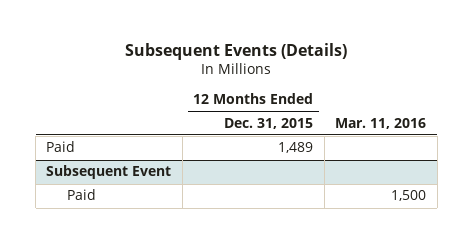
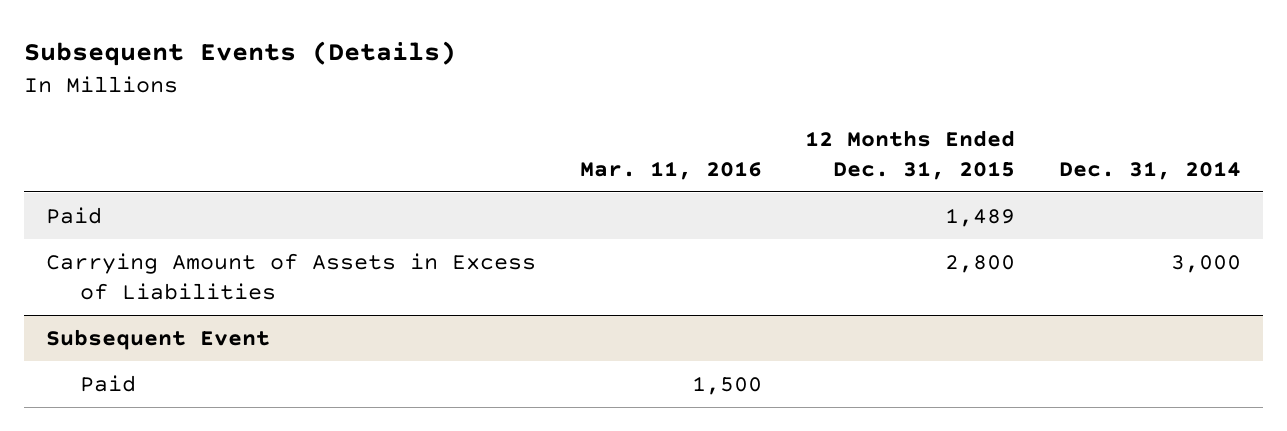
- | 12 Months Ended Dec. 31, 2015 | Mar. 11, 2016
+ | Mar. 11, 2016 | 12 Months Ended Dec. 31, 2015 | Dec. 31, 2014
+ Carrying Amount of Assets in Excess of Liabilities | | 2,800 | 3,000

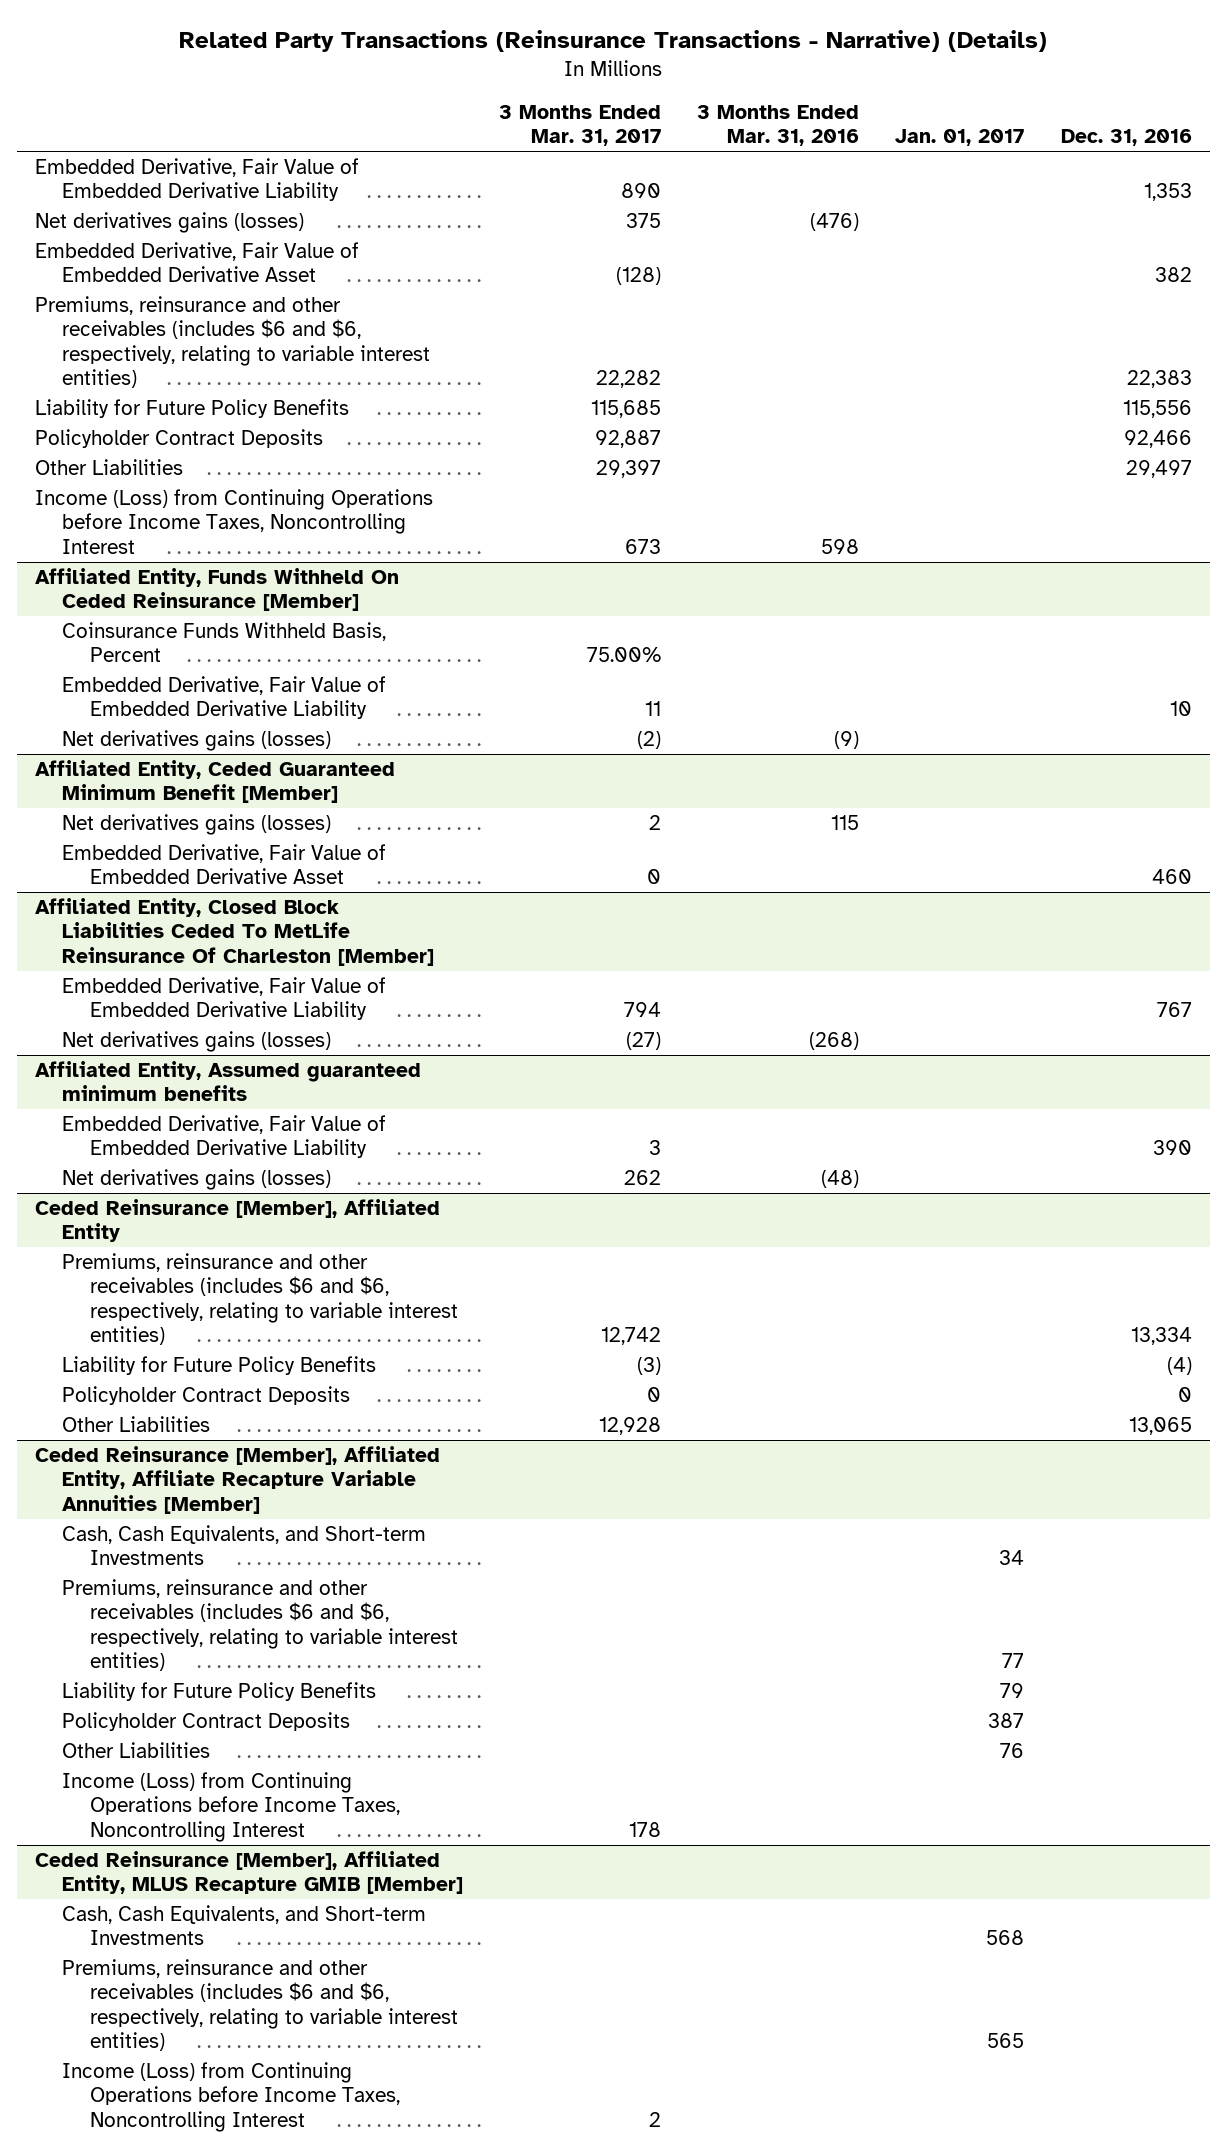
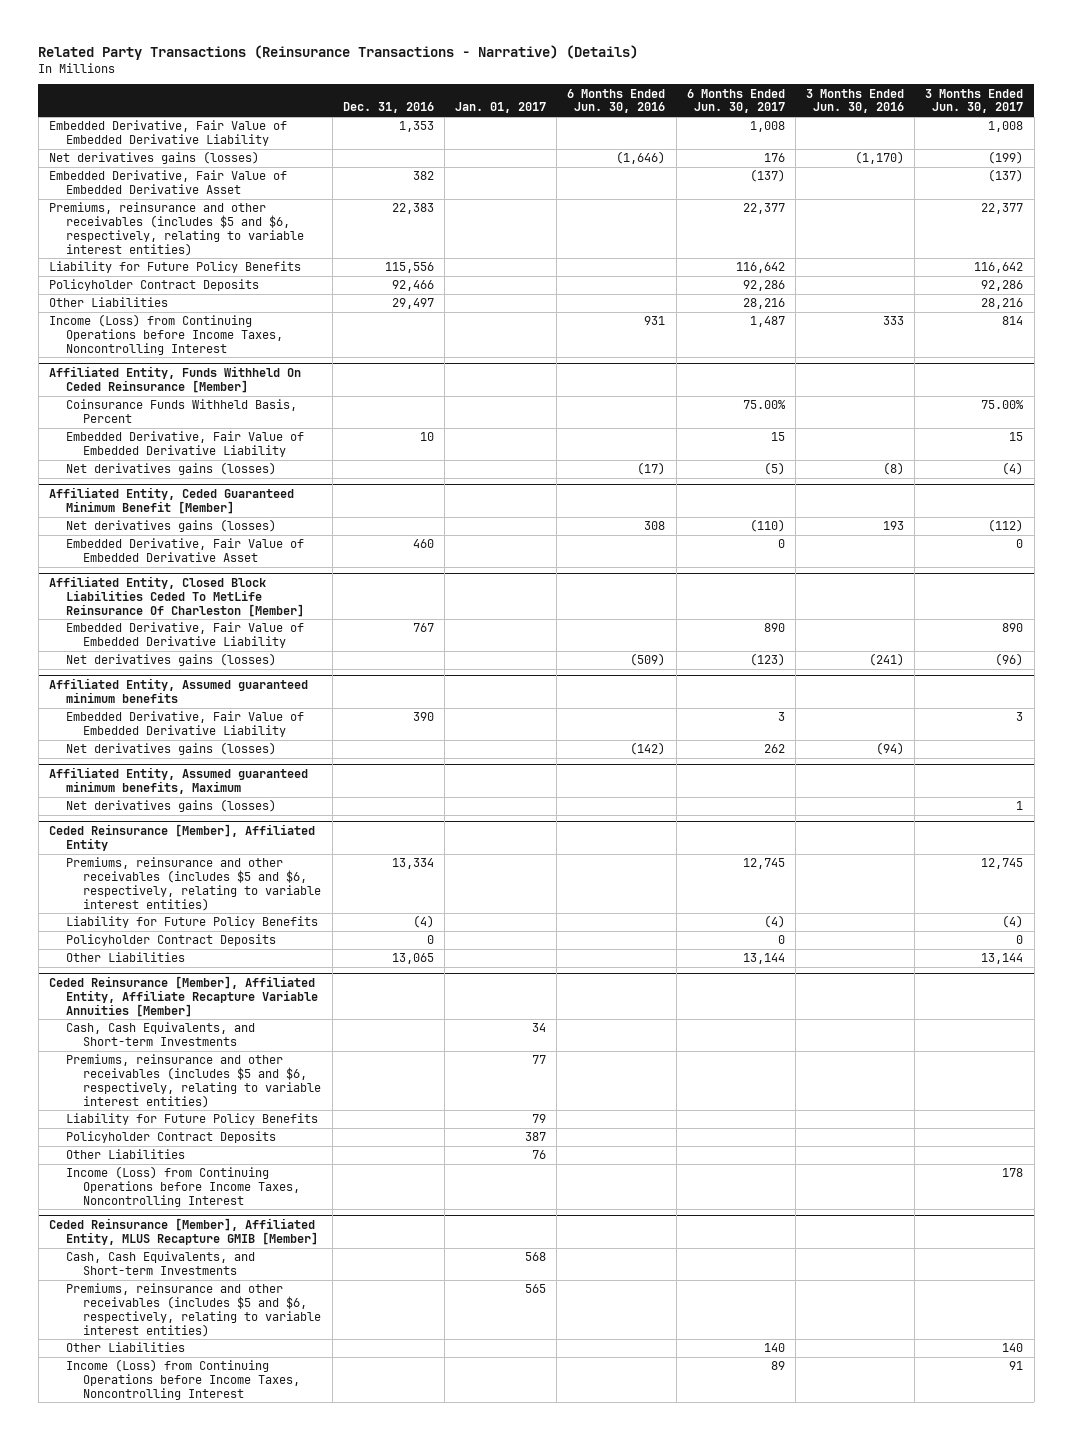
- | 3 Months Ended Mar. 31, 2017 | 3 Months Ended Mar. 31, 2016 | Jan. 01, 2017 | Dec. 31, 2016
+ | Dec. 31, 2016 | Jan. 01, 2017 | 6 Months Ended Jun. 30, 2016 | 6 Months Ended Jun. 30, 2017 | 3 Months Ended Jun. 30, 2016 | 3 Months Ended Jun. 30, 2017
- Premiums, reinsurance and other receivables (includes $6 and $6, respectively, relating to variable interest entities) | 22,282 | | | 22,383
+ Premiums, reinsurance and other receivables (includes $5 and $6, respectively, relating to variable interest entities) | 22,383 | | | 22,377 | | 22,377
+ Affiliated Entity, Assumed guaranteed minimum benefits, Maximum
+ Net derivatives gains (losses) | | | | | | 1
@ Ceded Reinsurance [Member], Affiliated Entity
- Premiums, reinsurance and other receivables (includes $6 and $6, respectively, relating to variable interest entities) | 12,742 | | | 13,334
+ Premiums, reinsurance and other receivables (includes $5 and $6, respectively, relating to variable interest entities) | 13,334 | | | 12,745 | | 12,745
@ Ceded Reinsurance [Member], Affiliated Entity, Affiliate Recapture Variable Annuities [Member]
- Premiums, reinsurance and other receivables (includes $6 and $6, respectively, relating to variable interest entities) | | | 77 |
+ Premiums, reinsurance and other receivables (includes $5 and $6, respectively, relating to variable interest entities) | | 77 | | | |
@ Ceded Reinsurance [Member], Affiliated Entity, MLUS Recapture GMIB [Member]
- Premiums, reinsurance and other receivables (includes $6 and $6, respectively, relating to variable interest entities) | | | 565 |
+ Premiums, reinsurance and other receivables (includes $5 and $6, respectively, relating to variable interest entities) | | 565 | | | |
+ Other Liabilities | | | | 140 | | 140

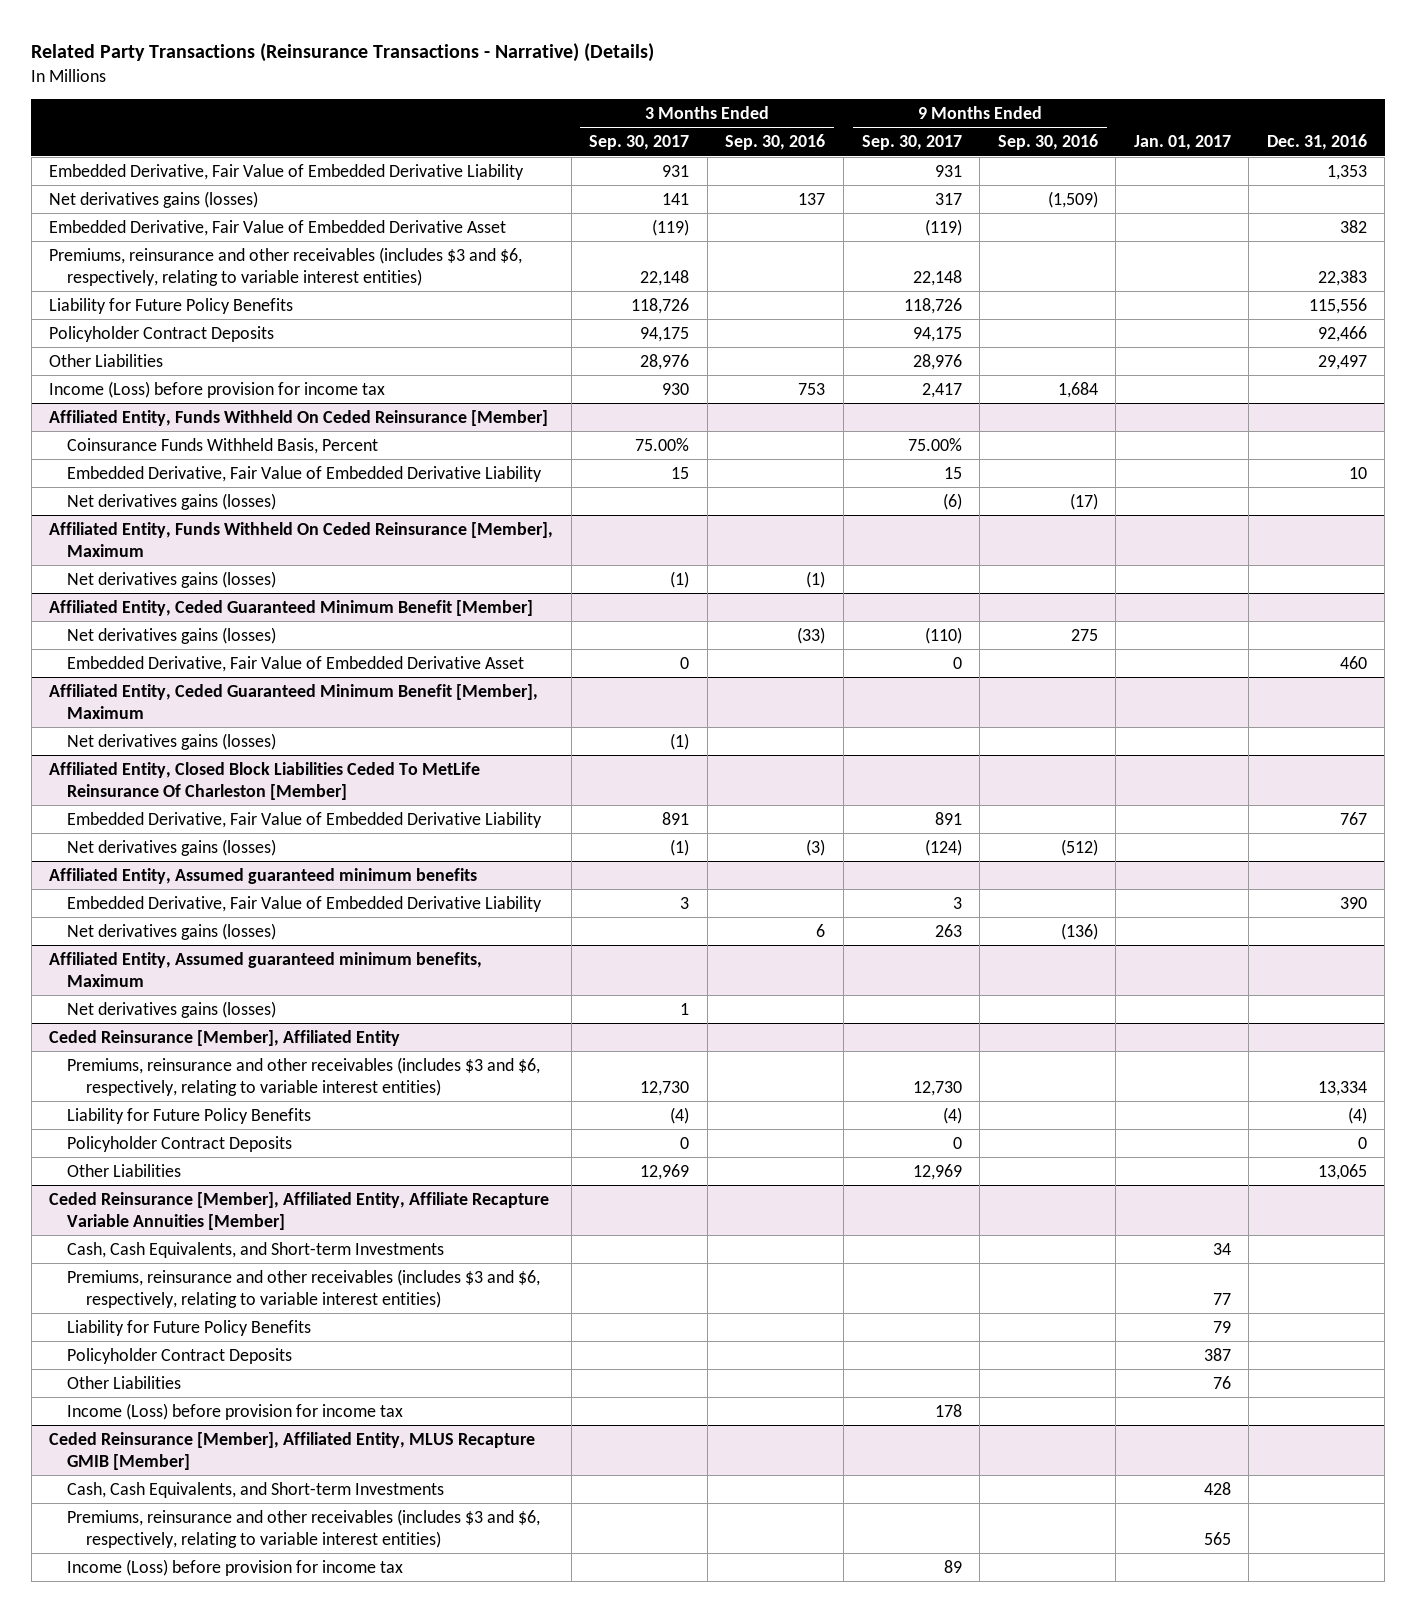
- | Dec. 31, 2016 | Jan. 01, 2017 | 6 Months Ended Jun. 30, 2016 | 6 Months Ended Jun. 30, 2017 | 3 Months Ended Jun. 30, 2016 | 3 Months Ended Jun. 30, 2017
+ | 3 Months Ended Sep. 30, 2017 | 3 Months Ended Sep. 30, 2016 | 9 Months Ended Sep. 30, 2017 | 9 Months Ended Sep. 30, 2016 | Jan. 01, 2017 | Dec. 31, 2016
- Premiums, reinsurance and other receivables (includes $5 and $6, respectively, relating to variable interest entities) | 22,383 | | | 22,377 | | 22,377
+ Premiums, reinsurance and other receivables (includes $3 and $6, respectively, relating to variable interest entities) | 22,148 | | 22,148 | | | 22,383
- Income (Loss) from Continuing Operations before Income Taxes, Noncontrolling Interest | | | 931 | 1,487 | 333 | 814
+ Income (Loss) before provision for income tax | 930 | 753 | 2,417 | 1,684 | |
+ Affiliated Entity, Funds Withheld On Ceded Reinsurance [Member], Maximum
+ Net derivatives gains (losses) | (1) | (1) | | | |
+ Affiliated Entity, Ceded Guaranteed Minimum Benefit [Member], Maximum
+ Net derivatives gains (losses) | (1) | | | | |
@ Ceded Reinsurance [Member], Affiliated Entity
- Premiums, reinsurance and other receivables (includes $5 and $6, respectively, relating to variable interest entities) | 13,334 | | | 12,745 | | 12,745
+ Premiums, reinsurance and other receivables (includes $3 and $6, respectively, relating to variable interest entities) | 12,730 | | 12,730 | | | 13,334
@ Ceded Reinsurance [Member], Affiliated Entity, Affiliate Recapture Variable Annuities [Member]
- Premiums, reinsurance and other receivables (includes $5 and $6, respectively, relating to variable interest entities) | | 77 | | | |
+ Premiums, reinsurance and other receivables (includes $3 and $6, respectively, relating to variable interest entities) | | | | | 77 |
- Income (Loss) from Continuing Operations before Income Taxes, Noncontrolling Interest | | | | | | 178
+ Income (Loss) before provision for income tax | | | 178 | | |
@ Ceded Reinsurance [Member], Affiliated Entity, MLUS Recapture GMIB [Member]
- Cash, Cash Equivalents, and Short-term Investments | | 568 | | | |
- Premiums, reinsurance and other receivables (includes $5 and $6, respectively, relating to variable interest entities) | | 565 | | | |
- Other Liabilities | | | | 140 | | 140
- Income (Loss) from Continuing Operations before Income Taxes, Noncontrolling Interest | | | | 89 | | 91
+ Cash, Cash Equivalents, and Short-term Investments | | | | | 428 |
+ Premiums, reinsurance and other receivables (includes $3 and $6, respectively, relating to variable interest entities) | | | | | 565 |
+ Income (Loss) before provision for income tax | | | 89 | | |

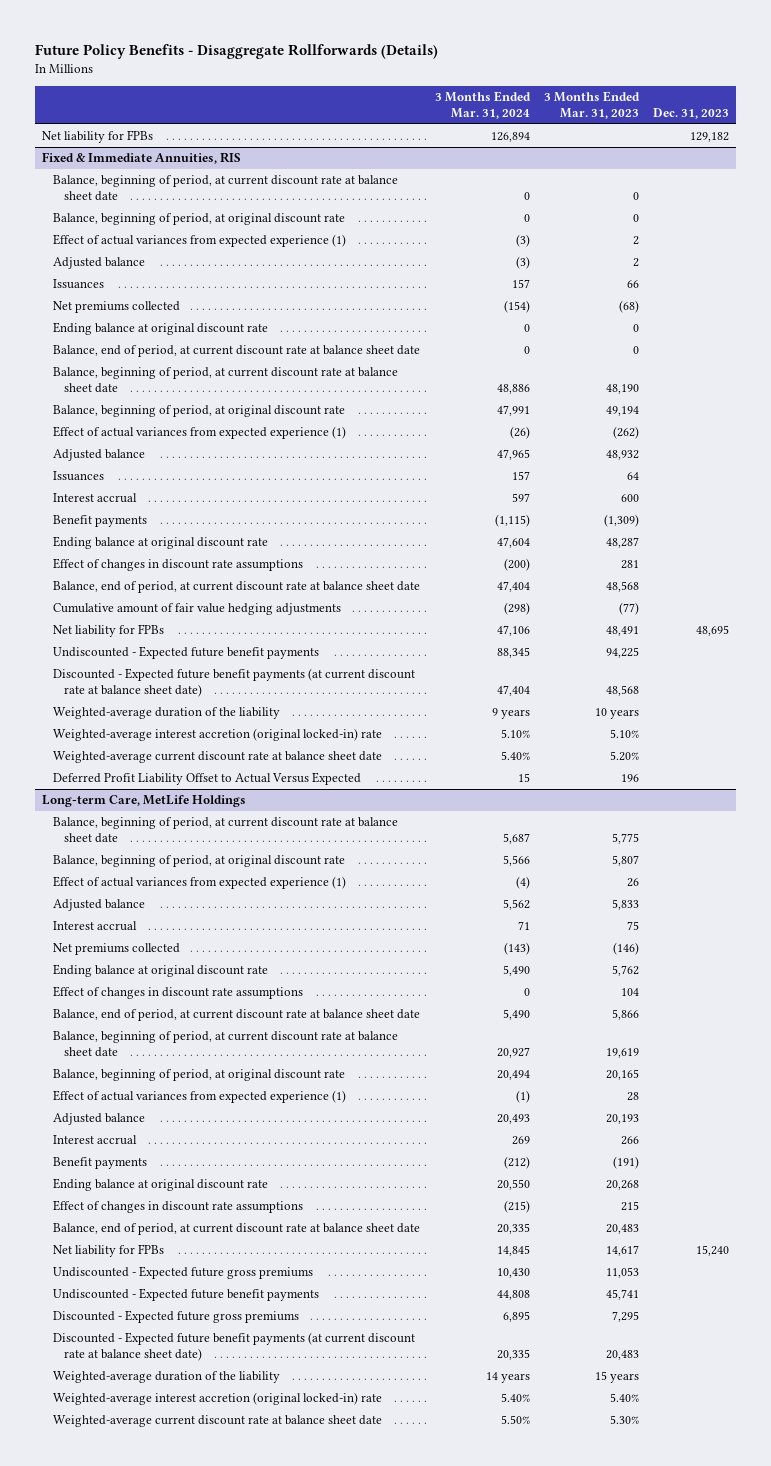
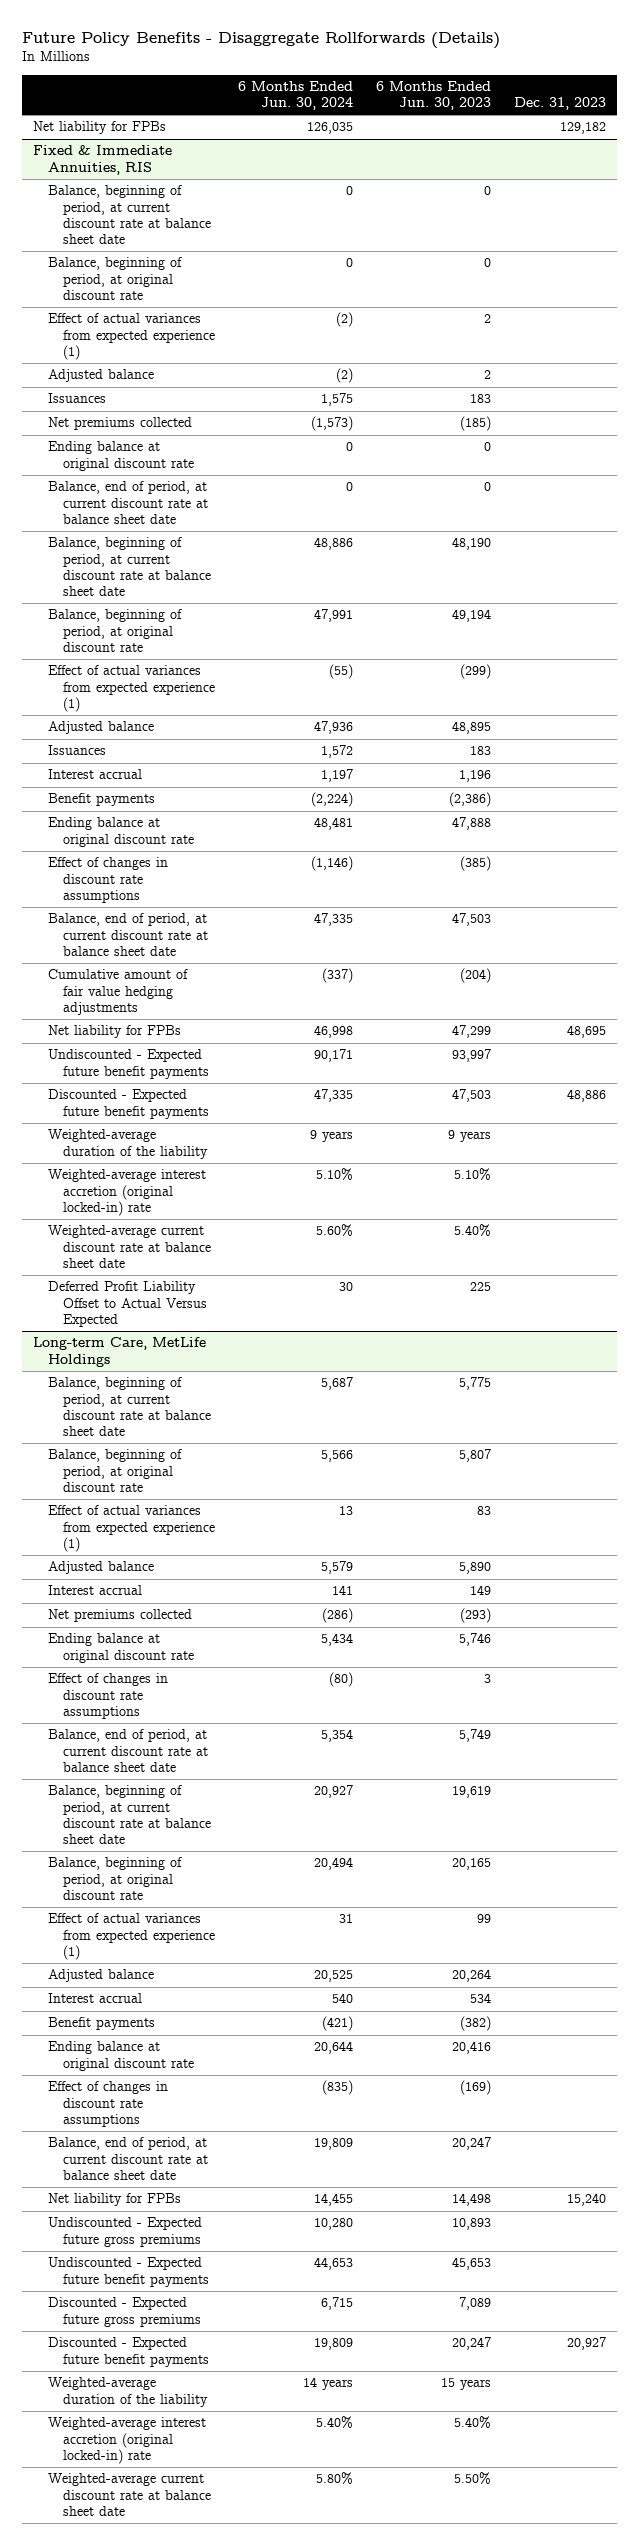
- | 3 Months Ended Mar. 31, 2024 | 3 Months Ended Mar. 31, 2023 | Dec. 31, 2023
+ | 6 Months Ended Jun. 30, 2024 | 6 Months Ended Jun. 30, 2023 | Dec. 31, 2023
@ Fixed & Immediate Annuities, RIS
- Discounted - Expected future benefit payments (at current discount rate at balance sheet date) | 47,404 | 48,568 |
+ Discounted - Expected future benefit payments | 47,335 | 47,503 | 48,886
@ Long-term Care, MetLife Holdings
- Discounted - Expected future benefit payments (at current discount rate at balance sheet date) | 20,335 | 20,483 |
+ Discounted - Expected future benefit payments | 19,809 | 20,247 | 20,927

